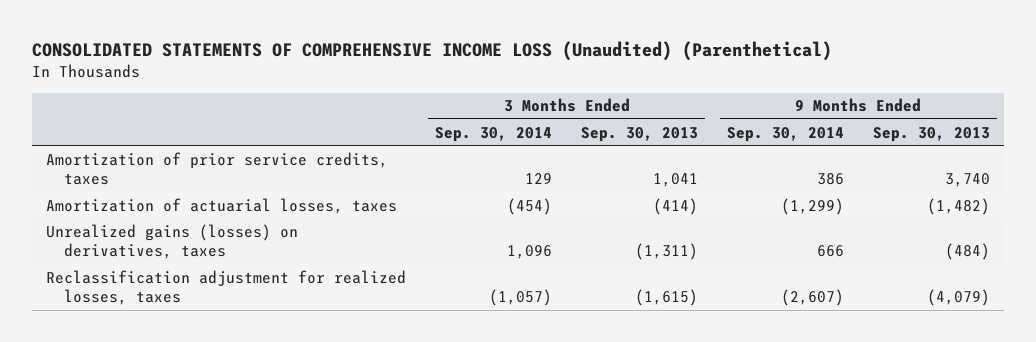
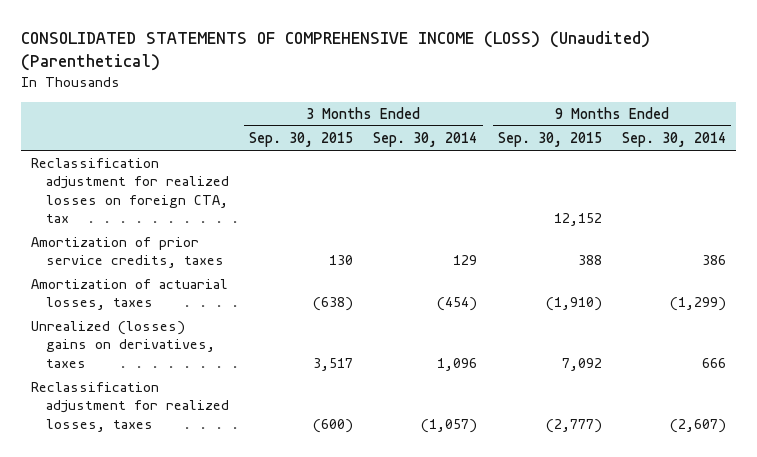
- CONSOLIDATED STATEMENTS OF COMPREHENSIVE INCOME LOSS (Unaudited) (Parenthetical)
+ CONSOLIDATED STATEMENTS OF COMPREHENSIVE INCOME (LOSS) (Unaudited) (Parenthetical)
- | 3 Months Ended Sep. 30, 2014 | 3 Months Ended Sep. 30, 2013 | 9 Months Ended Sep. 30, 2014 | 9 Months Ended Sep. 30, 2013
+ | 3 Months Ended Sep. 30, 2015 | 3 Months Ended Sep. 30, 2014 | 9 Months Ended Sep. 30, 2015 | 9 Months Ended Sep. 30, 2014
+ Reclassification adjustment for realized losses on foreign CTA, tax | | | 12,152 |
- Unrealized gains (losses) on derivatives, taxes | 1,096 | (1,311) | 666 | (484)
+ Unrealized (losses) gains on derivatives, taxes | 3,517 | 1,096 | 7,092 | 666

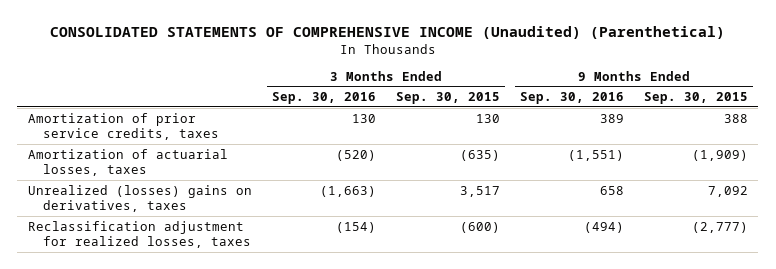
- CONSOLIDATED STATEMENTS OF COMPREHENSIVE INCOME (LOSS) (Unaudited) (Parenthetical)
+ CONSOLIDATED STATEMENTS OF COMPREHENSIVE INCOME (Unaudited) (Parenthetical)
- | 3 Months Ended Sep. 30, 2015 | 3 Months Ended Sep. 30, 2014 | 9 Months Ended Sep. 30, 2015 | 9 Months Ended Sep. 30, 2014
+ | 3 Months Ended Sep. 30, 2016 | 3 Months Ended Sep. 30, 2015 | 9 Months Ended Sep. 30, 2016 | 9 Months Ended Sep. 30, 2015
- Reclassification adjustment for realized losses on foreign CTA, tax | | | 12,152 |
- Amortization of actuarial losses, taxes | (638) | (454) | (1,910) | (1,299)
+ Amortization of actuarial losses, taxes | (520) | (635) | (1,551) | (1,909)

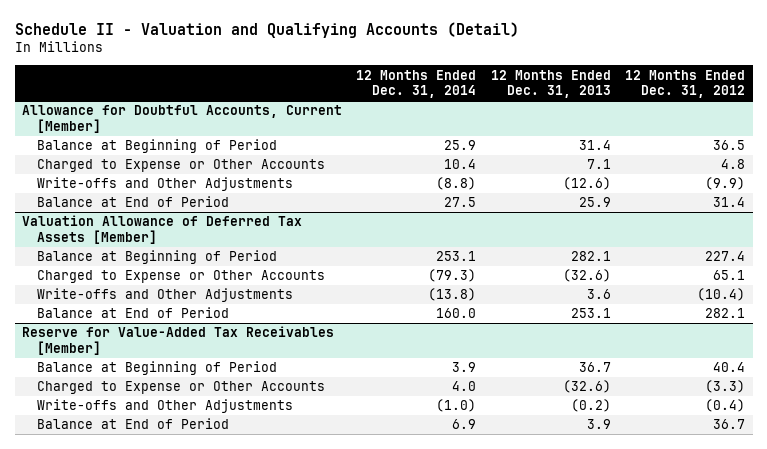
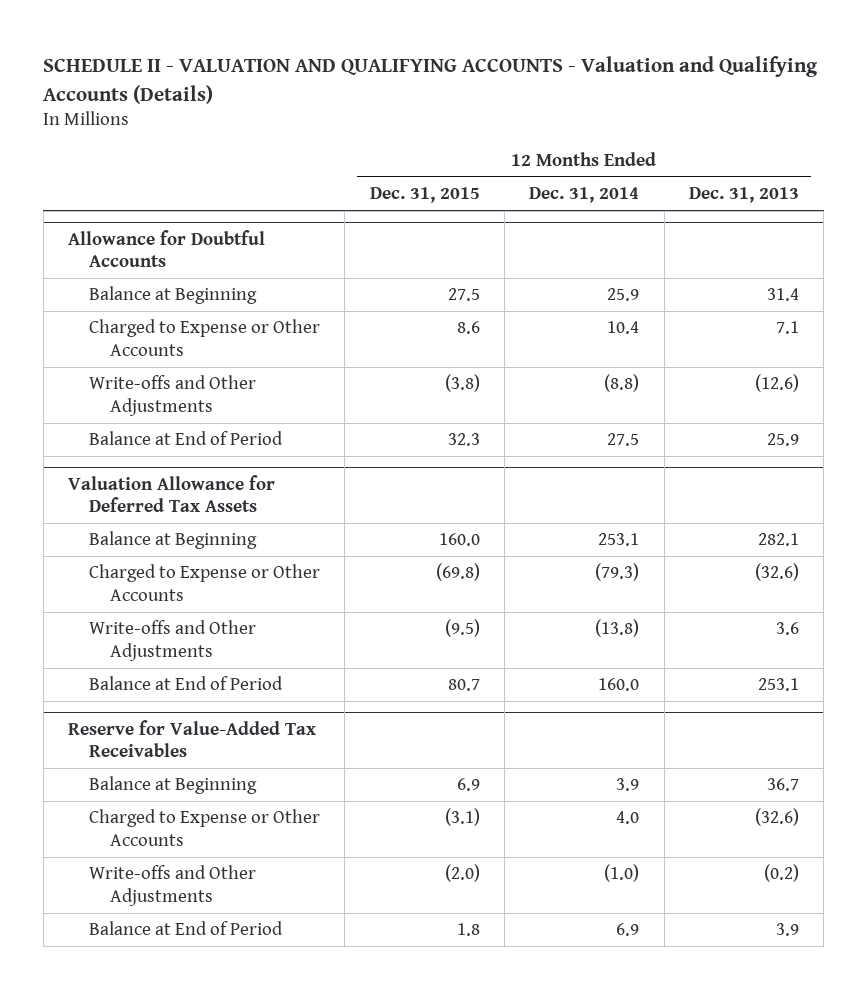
- Schedule II - Valuation and Qualifying Accounts (Detail)
+ SCHEDULE II - VALUATION AND QUALIFYING ACCOUNTS - Valuation and Qualifying Accounts (Details)
- | 12 Months Ended Dec. 31, 2014 | 12 Months Ended Dec. 31, 2013 | 12 Months Ended Dec. 31, 2012
+ | 12 Months Ended Dec. 31, 2015 | 12 Months Ended Dec. 31, 2014 | 12 Months Ended Dec. 31, 2013
- Allowance for Doubtful Accounts, Current [Member]
- Balance at Beginning of Period | 25.9 | 31.4 | 36.5
+ Allowance for Doubtful Accounts
+ Balance at Beginning | 27.5 | 25.9 | 31.4
- Valuation Allowance of Deferred Tax Assets [Member]
- Balance at Beginning of Period | 253.1 | 282.1 | 227.4
+ Valuation Allowance for Deferred Tax Assets
+ Balance at Beginning | 160.0 | 253.1 | 282.1
- Reserve for Value-Added Tax Receivables [Member]
- Balance at Beginning of Period | 3.9 | 36.7 | 40.4
+ Reserve for Value-Added Tax Receivables
+ Balance at Beginning | 6.9 | 3.9 | 36.7

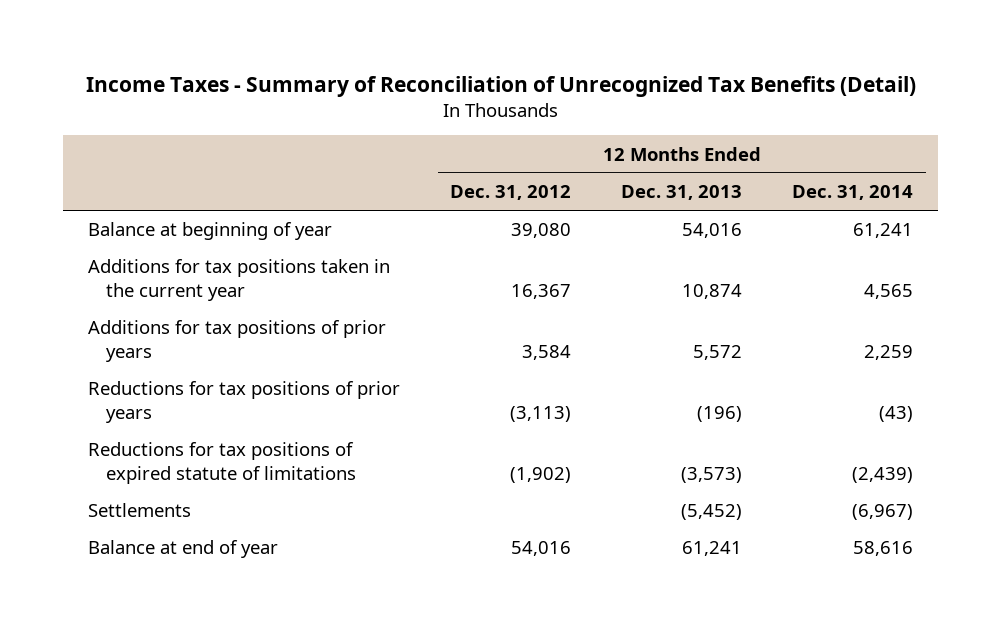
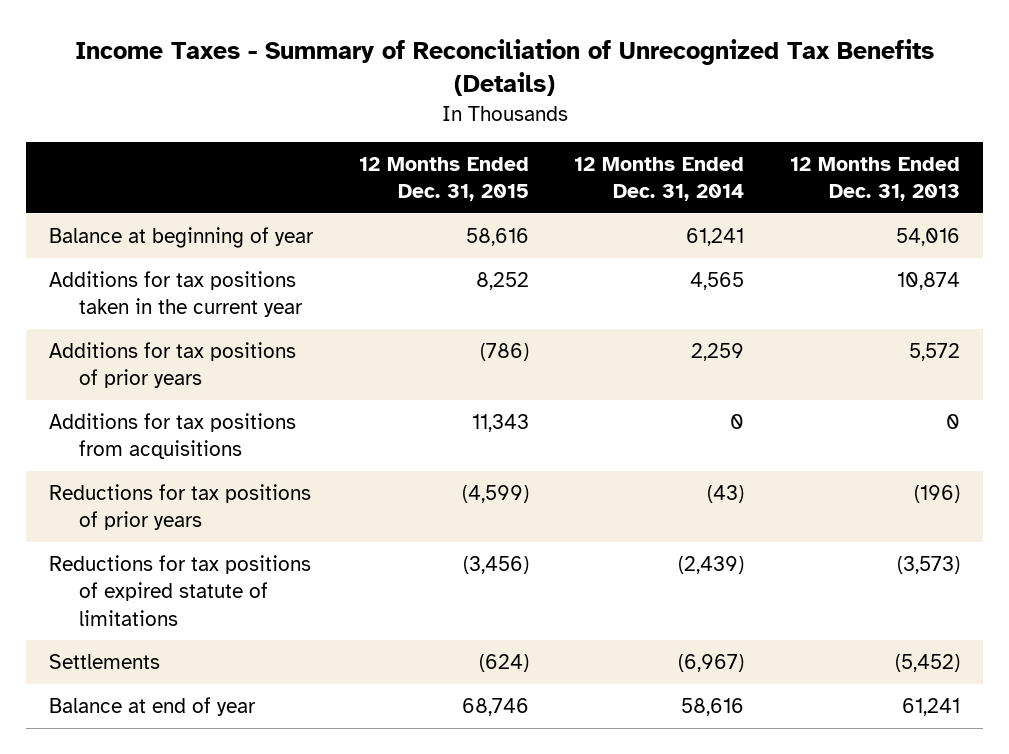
- Income Taxes - Summary of Reconciliation of Unrecognized Tax Benefits (Detail)
+ Income Taxes - Summary of Reconciliation of Unrecognized Tax Benefits (Details)
- | 12 Months Ended Dec. 31, 2012 | 12 Months Ended Dec. 31, 2013 | 12 Months Ended Dec. 31, 2014
+ | 12 Months Ended Dec. 31, 2015 | 12 Months Ended Dec. 31, 2014 | 12 Months Ended Dec. 31, 2013
+ Additions for tax positions from acquisitions | 11,343 | 0 | 0

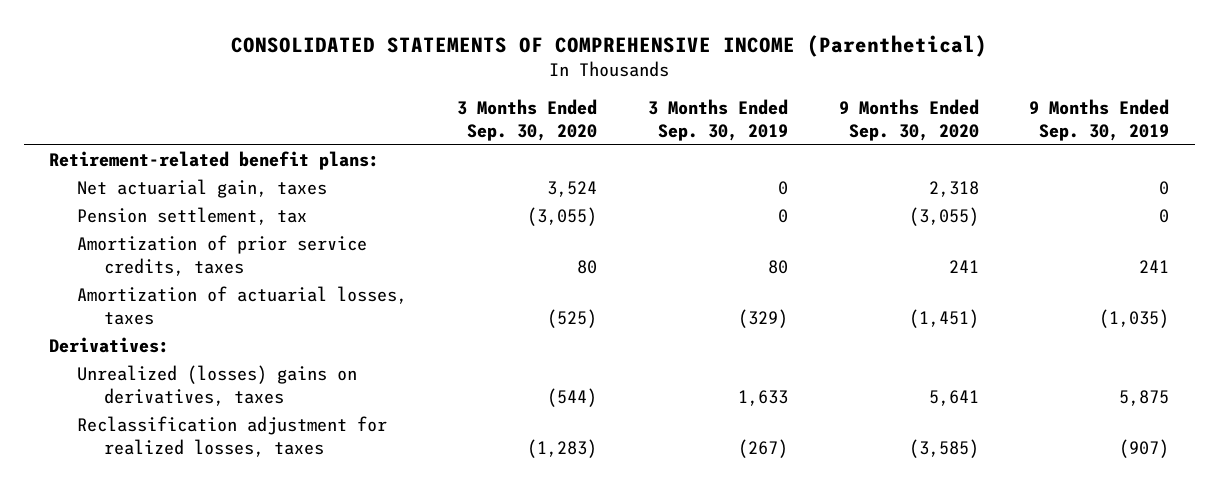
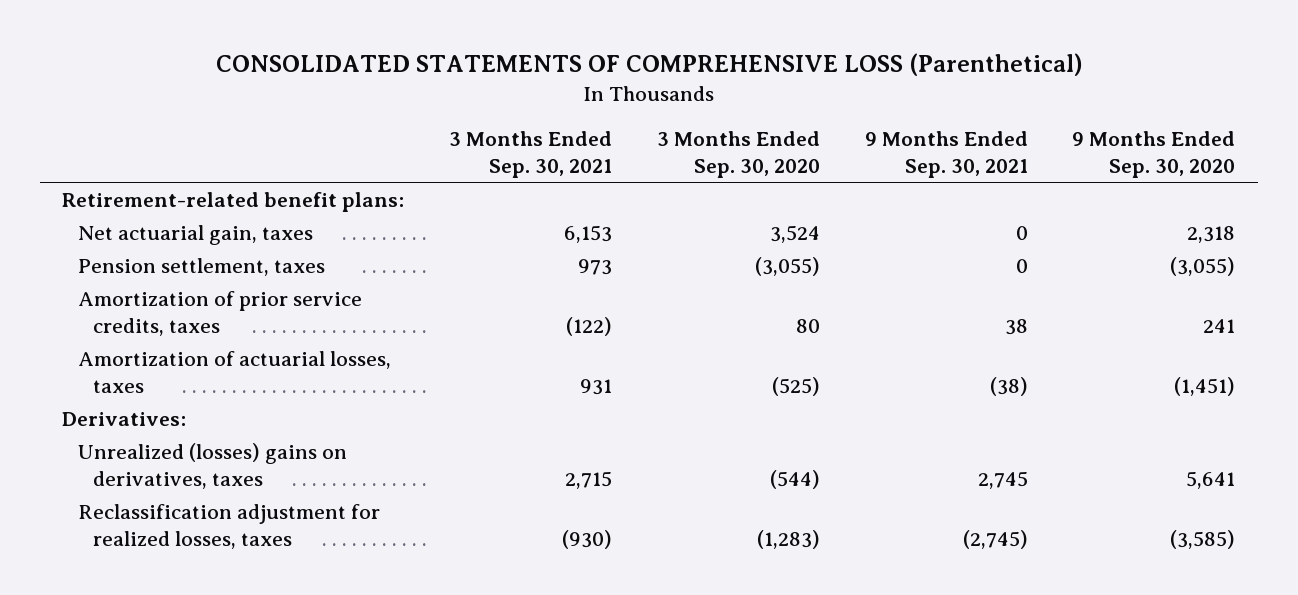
- CONSOLIDATED STATEMENTS OF COMPREHENSIVE INCOME (Parenthetical)
+ CONSOLIDATED STATEMENTS OF COMPREHENSIVE LOSS (Parenthetical)
- | 3 Months Ended Sep. 30, 2020 | 3 Months Ended Sep. 30, 2019 | 9 Months Ended Sep. 30, 2020 | 9 Months Ended Sep. 30, 2019
+ | 3 Months Ended Sep. 30, 2021 | 3 Months Ended Sep. 30, 2020 | 9 Months Ended Sep. 30, 2021 | 9 Months Ended Sep. 30, 2020
- Pension settlement, tax | (3,055) | 0 | (3,055) | 0
+ Pension settlement, taxes | 973 | (3,055) | 0 | (3,055)

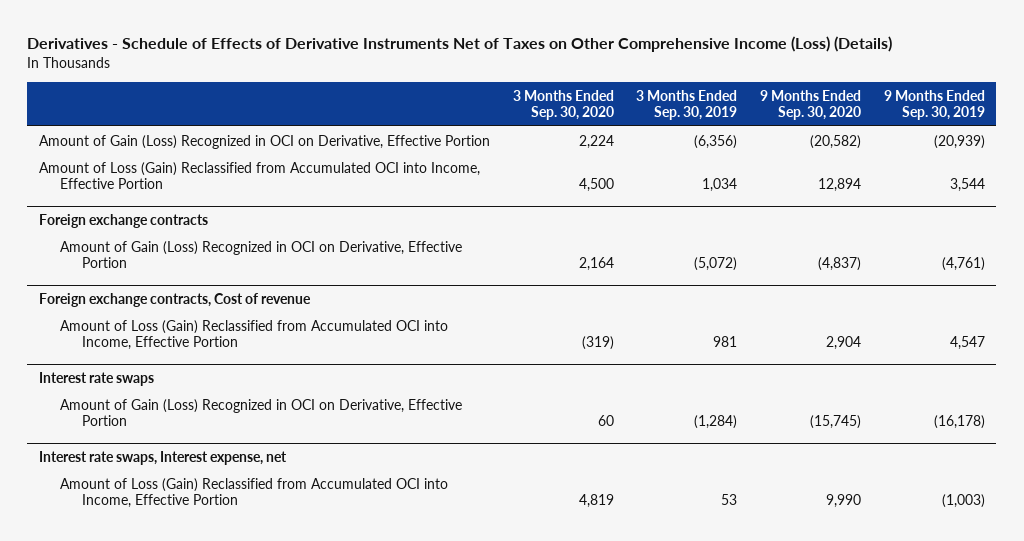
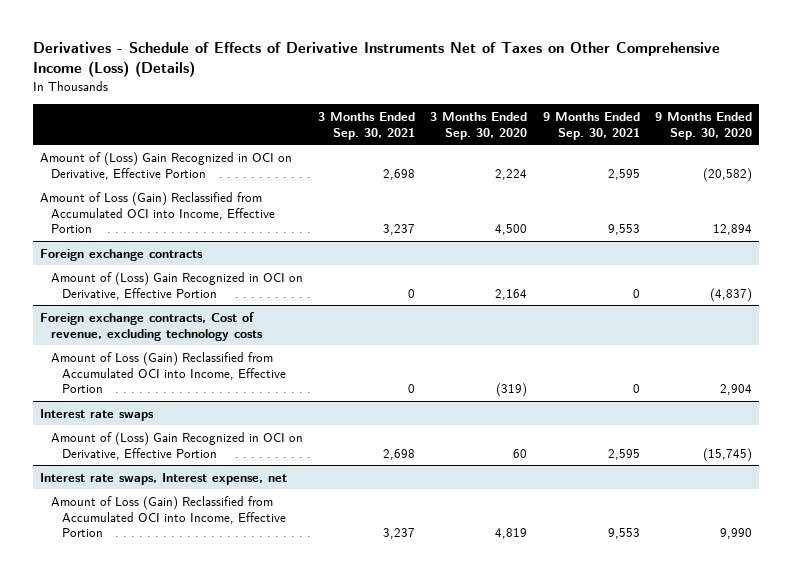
- | 3 Months Ended Sep. 30, 2020 | 3 Months Ended Sep. 30, 2019 | 9 Months Ended Sep. 30, 2020 | 9 Months Ended Sep. 30, 2019
+ | 3 Months Ended Sep. 30, 2021 | 3 Months Ended Sep. 30, 2020 | 9 Months Ended Sep. 30, 2021 | 9 Months Ended Sep. 30, 2020
- Amount of Gain (Loss) Recognized in OCI on Derivative, Effective Portion | 2,224 | (6,356) | (20,582) | (20,939)
+ Amount of (Loss) Gain Recognized in OCI on Derivative, Effective Portion | 2,698 | 2,224 | 2,595 | (20,582)
@ Foreign exchange contracts
- Amount of Gain (Loss) Recognized in OCI on Derivative, Effective Portion | 2,164 | (5,072) | (4,837) | (4,761)
- Foreign exchange contracts, Cost of revenue
@ Foreign exchange contracts
+ Amount of (Loss) Gain Recognized in OCI on Derivative, Effective Portion | 0 | 2,164 | 0 | (4,837)
+ Foreign exchange contracts, Cost of revenue, excluding technology costs
@ Interest rate swaps
- Amount of Gain (Loss) Recognized in OCI on Derivative, Effective Portion | 60 | (1,284) | (15,745) | (16,178)
+ Amount of (Loss) Gain Recognized in OCI on Derivative, Effective Portion | 2,698 | 60 | 2,595 | (15,745)

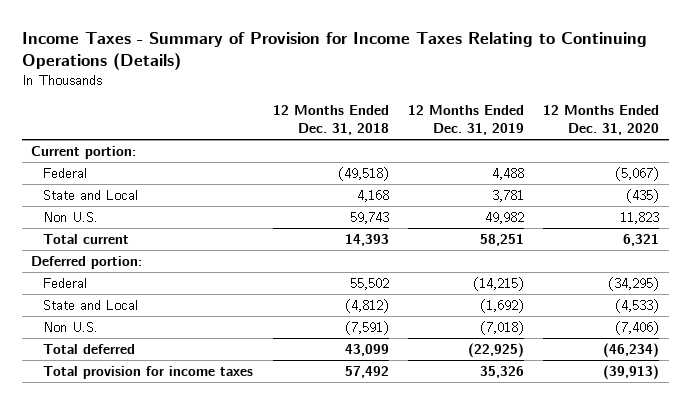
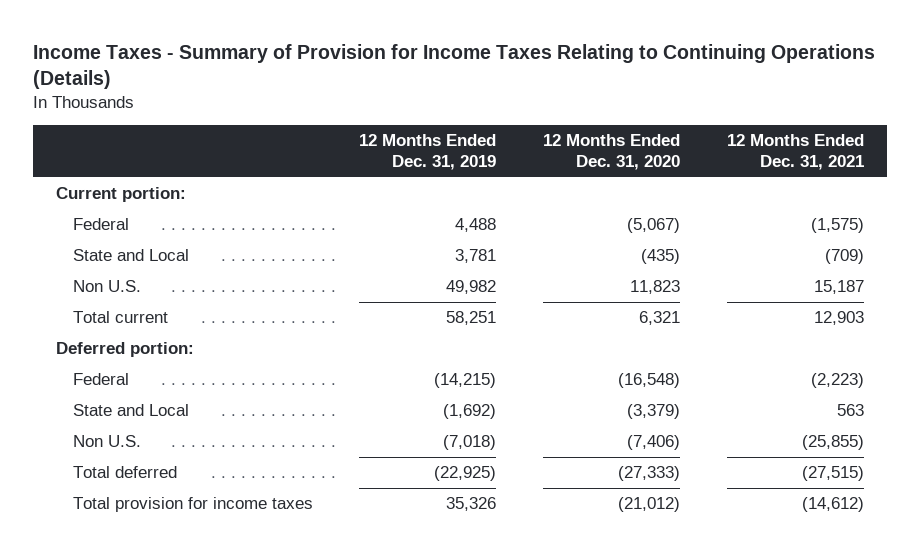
- | 12 Months Ended Dec. 31, 2018 | 12 Months Ended Dec. 31, 2019 | 12 Months Ended Dec. 31, 2020
+ | 12 Months Ended Dec. 31, 2019 | 12 Months Ended Dec. 31, 2020 | 12 Months Ended Dec. 31, 2021
- Federal | 55,502 | (14,215) | (34,295)
- State and Local | (4,812) | (1,692) | (4,533)
+ Federal | (14,215) | (16,548) | (2,223)
+ State and Local | (1,692) | (3,379) | 563
- Total deferred | 43,099 | (22,925) | (46,234)
- Total provision for income taxes | 57,492 | 35,326 | (39,913)
+ Total deferred | (22,925) | (27,333) | (27,515)
+ Total provision for income taxes | 35,326 | (21,012) | (14,612)

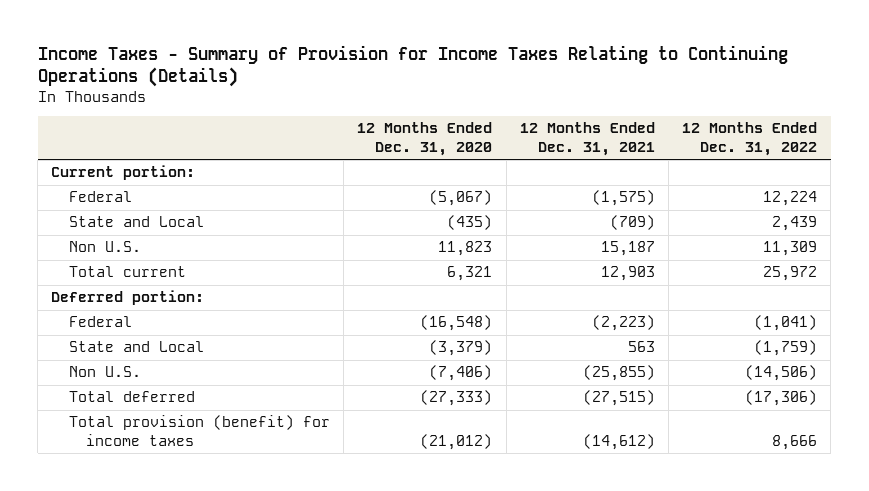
- | 12 Months Ended Dec. 31, 2019 | 12 Months Ended Dec. 31, 2020 | 12 Months Ended Dec. 31, 2021
+ | 12 Months Ended Dec. 31, 2020 | 12 Months Ended Dec. 31, 2021 | 12 Months Ended Dec. 31, 2022
- Total provision for income taxes | 35,326 | (21,012) | (14,612)
+ Total provision (benefit) for income taxes | (21,012) | (14,612) | 8,666

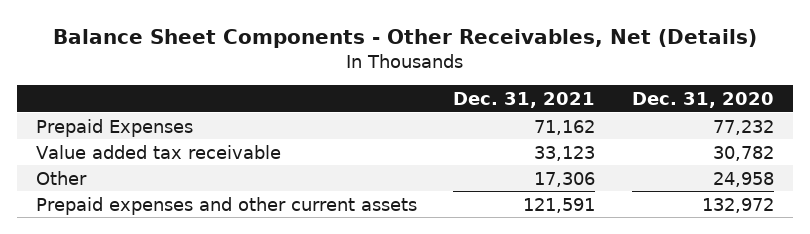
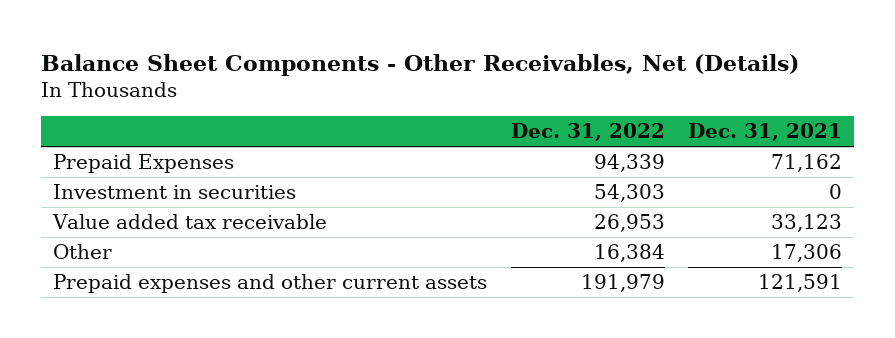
- | Dec. 31, 2021 | Dec. 31, 2020
+ | Dec. 31, 2022 | Dec. 31, 2021
+ Investment in securities | 54,303 | 0

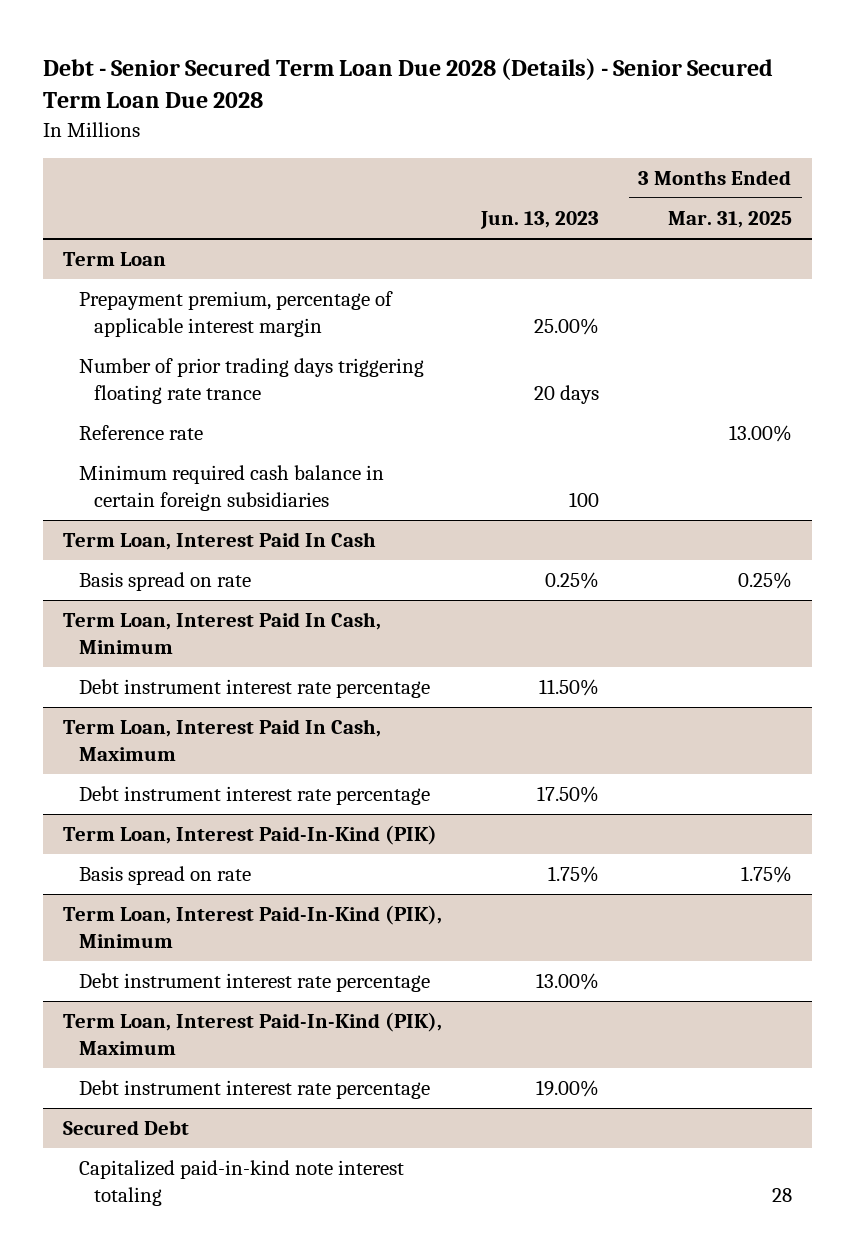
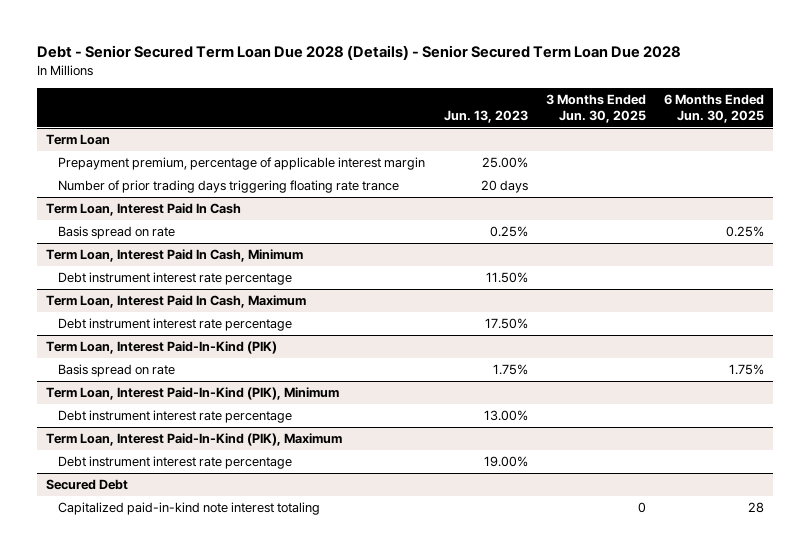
- | Jun. 13, 2023 | 3 Months Ended Mar. 31, 2025
+ | Jun. 13, 2023 | 3 Months Ended Jun. 30, 2025 | 6 Months Ended Jun. 30, 2025
@ Term Loan
- Reference rate | | 13.00%
- Minimum required cash balance in certain foreign subsidiaries | 100 |

